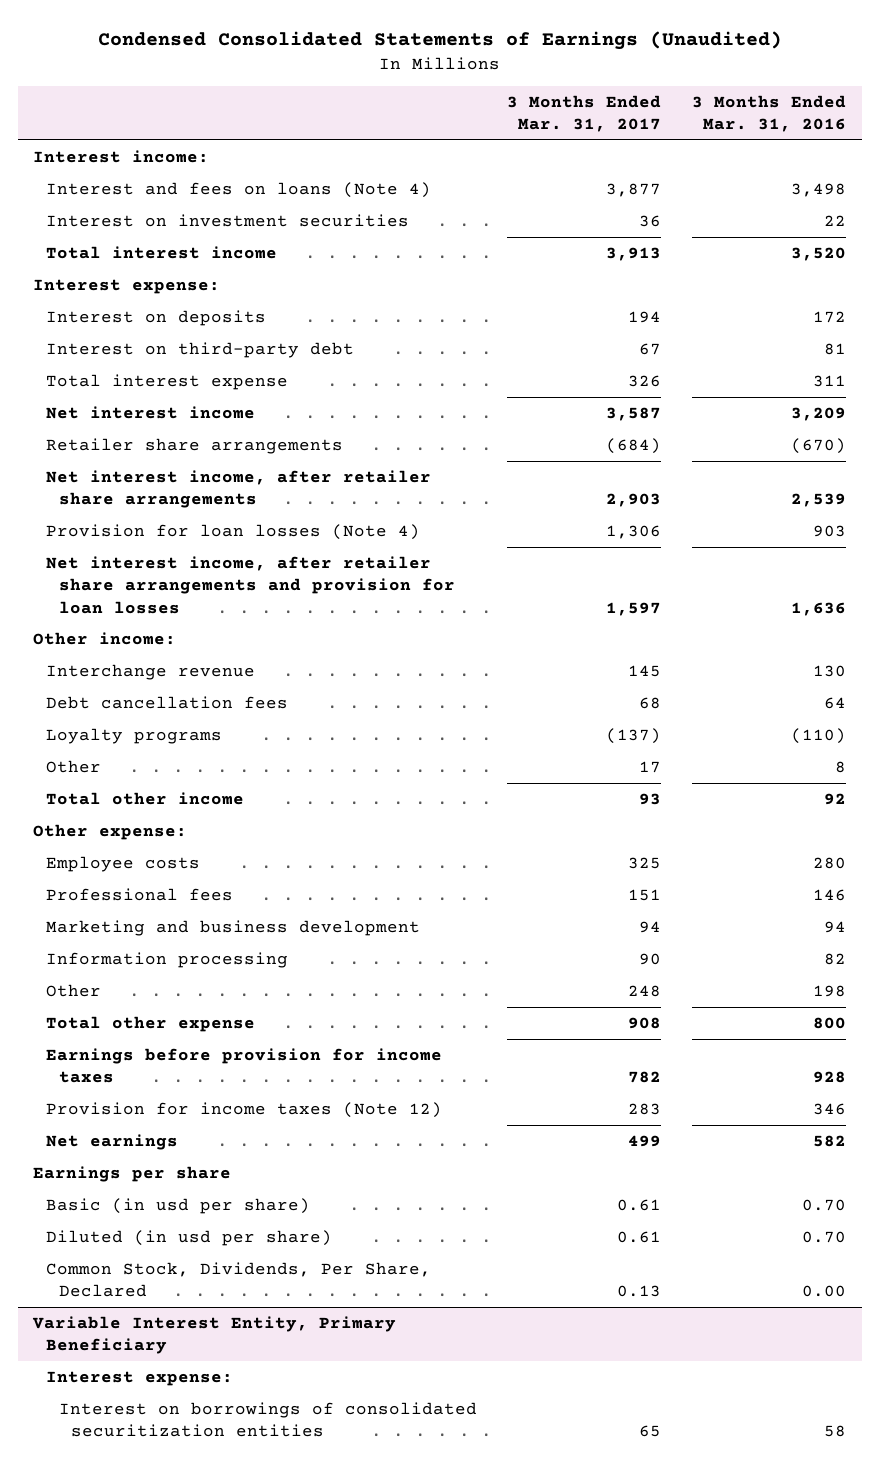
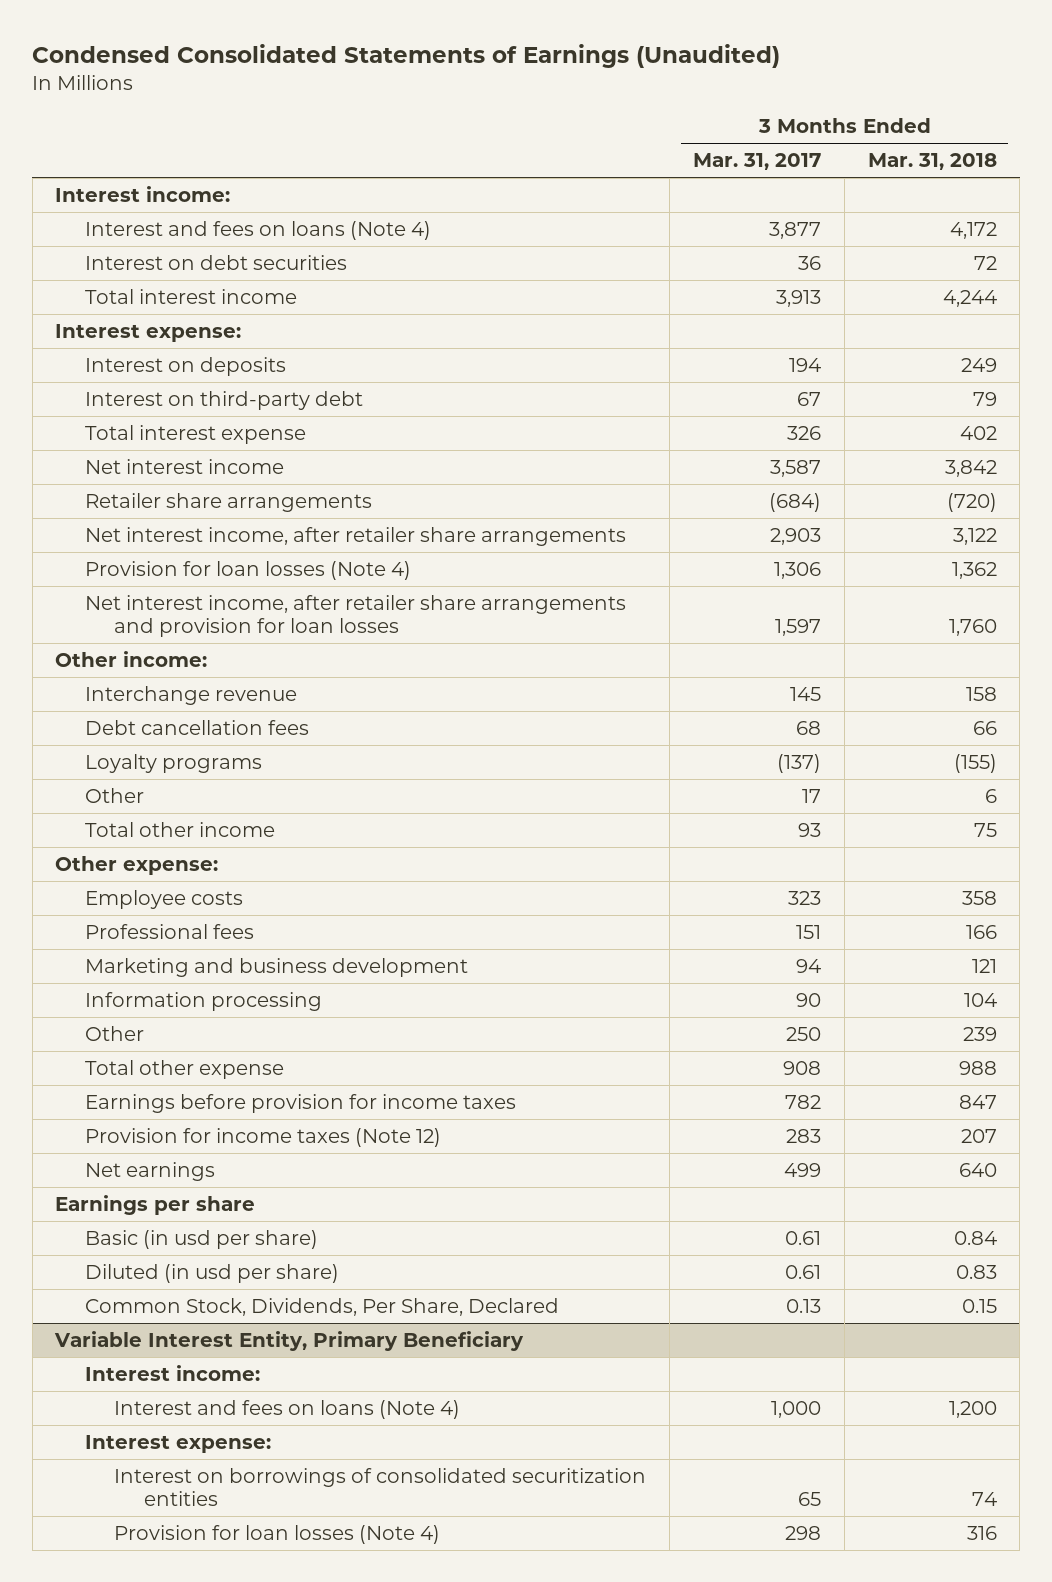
- | 3 Months Ended Mar. 31, 2017 | 3 Months Ended Mar. 31, 2016
+ | 3 Months Ended Mar. 31, 2017 | 3 Months Ended Mar. 31, 2018
- Interest on investment securities | 36 | 22
+ Interest on debt securities | 36 | 72
- Employee costs | 325 | 280
+ Employee costs | 323 | 358
- Other | 248 | 198
+ Other | 250 | 239
@ Variable Interest Entity, Primary Beneficiary
+ Interest income:
+ Interest and fees on loans (Note 4) | 1,000 | 1,200
+ Provision for loan losses (Note 4) | 298 | 316

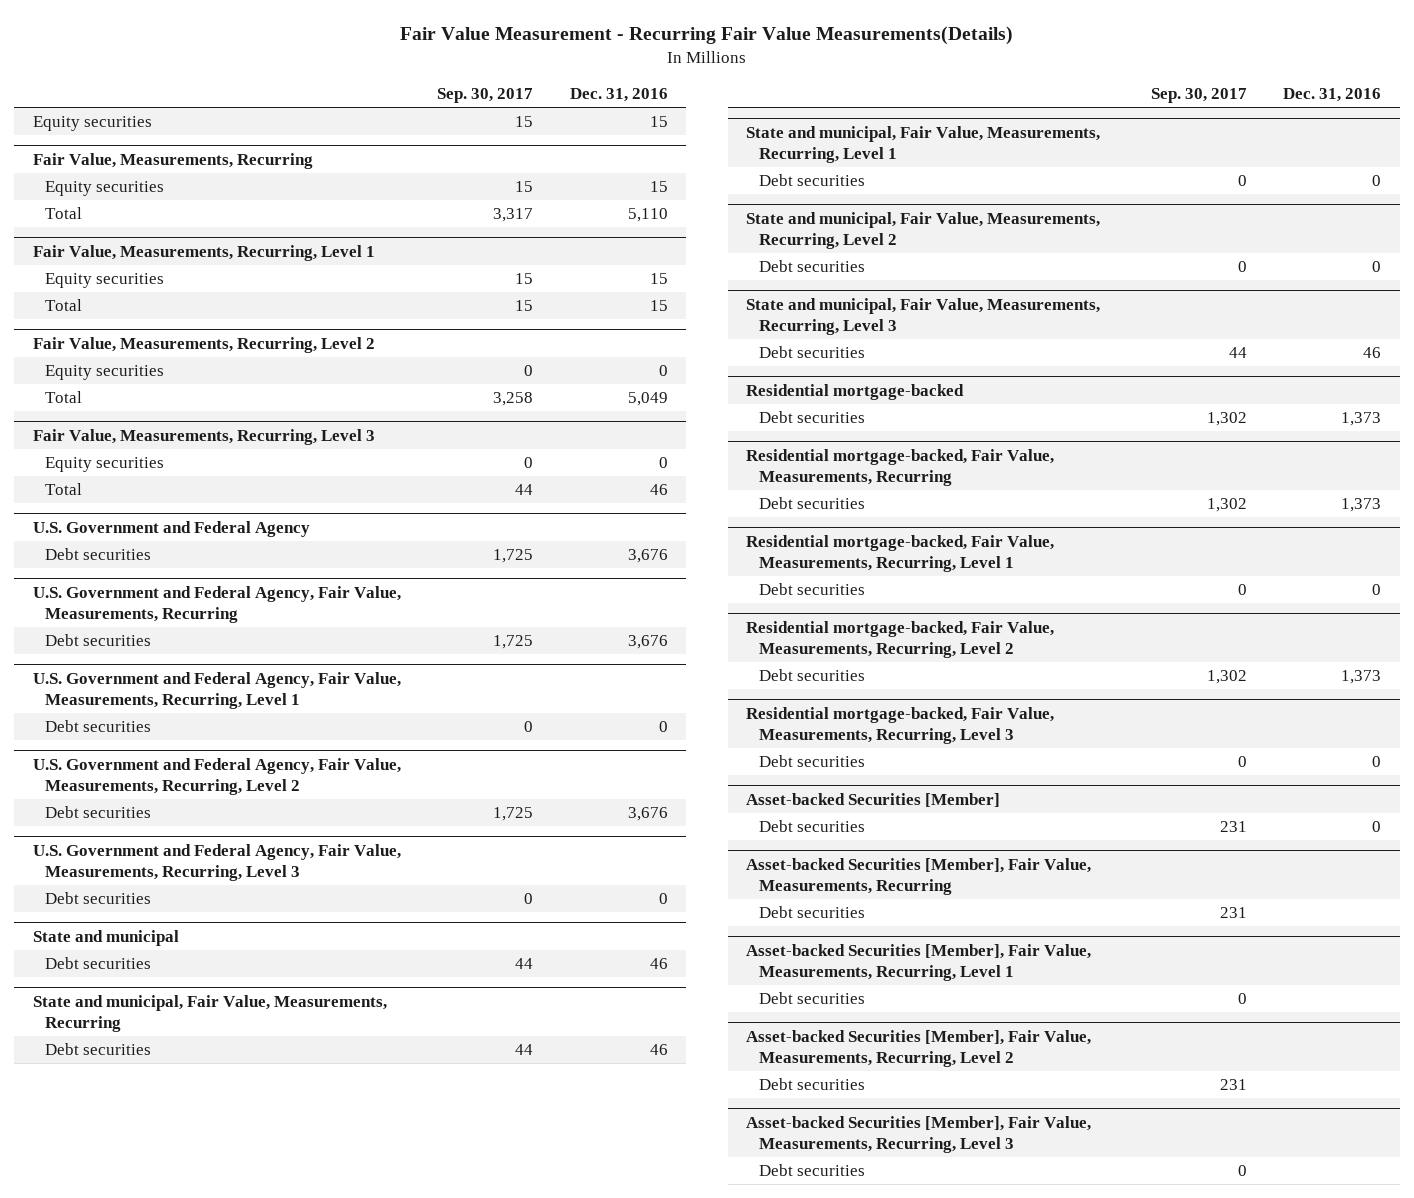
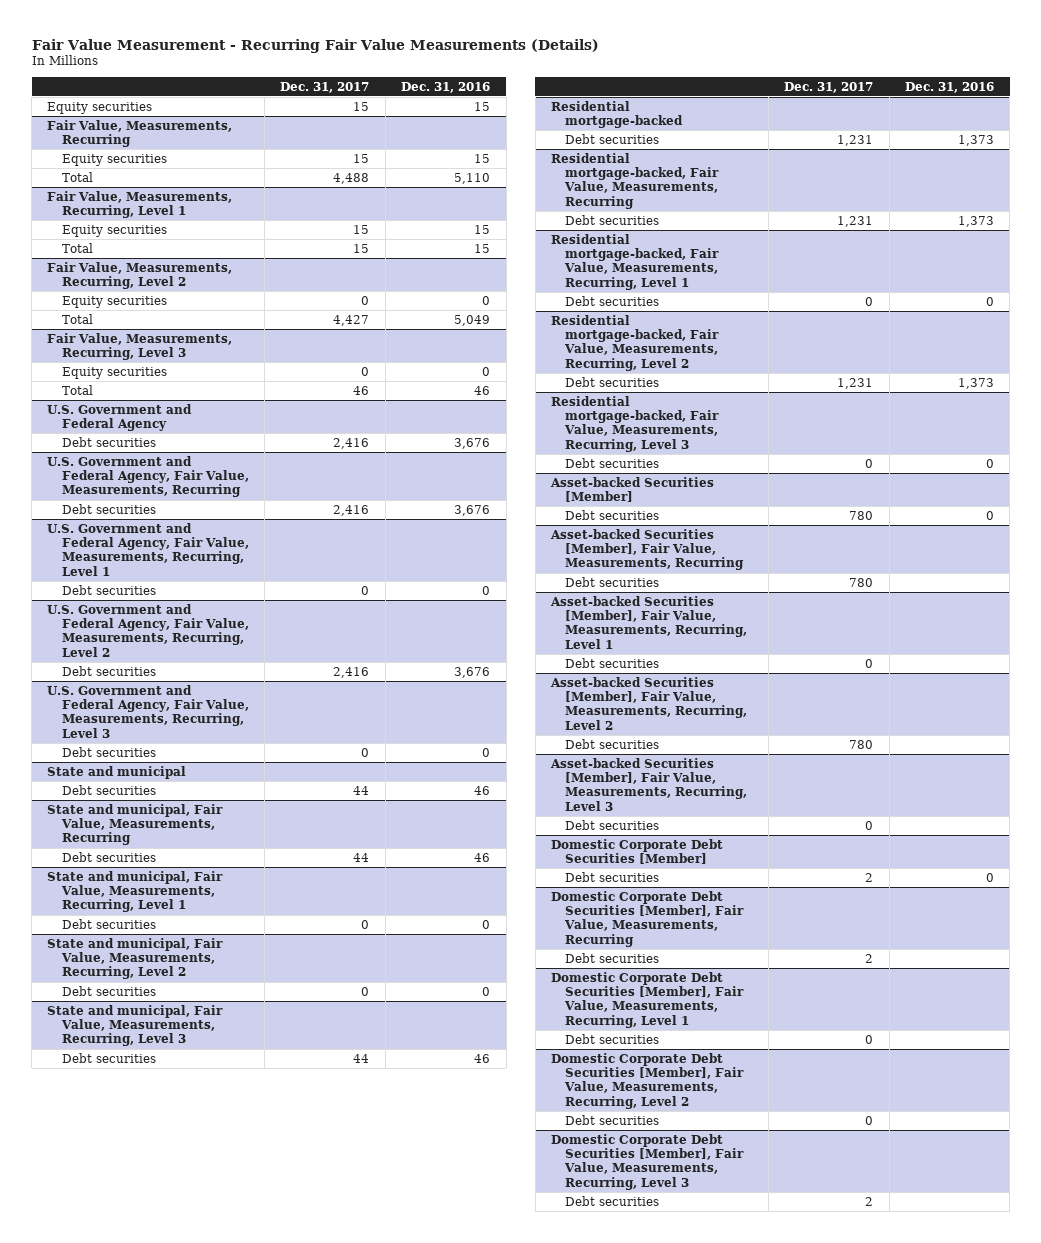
- Fair Value Measurement - Recurring Fair Value Measurements(Details)
+ Fair Value Measurement - Recurring Fair Value Measurements (Details)
- | Sep. 30, 2017 | Dec. 31, 2016
+ | Dec. 31, 2017 | Dec. 31, 2016
+ Domestic Corporate Debt Securities [Member]
+ Debt securities | 2 | 0
+ Domestic Corporate Debt Securities [Member], Fair Value, Measurements, Recurring
+ Debt securities | 2 |
+ Domestic Corporate Debt Securities [Member], Fair Value, Measurements, Recurring, Level 1
+ Debt securities | 0 |
+ Domestic Corporate Debt Securities [Member], Fair Value, Measurements, Recurring, Level 2
+ Debt securities | 0 |
+ Domestic Corporate Debt Securities [Member], Fair Value, Measurements, Recurring, Level 3
+ Debt securities | 2 |

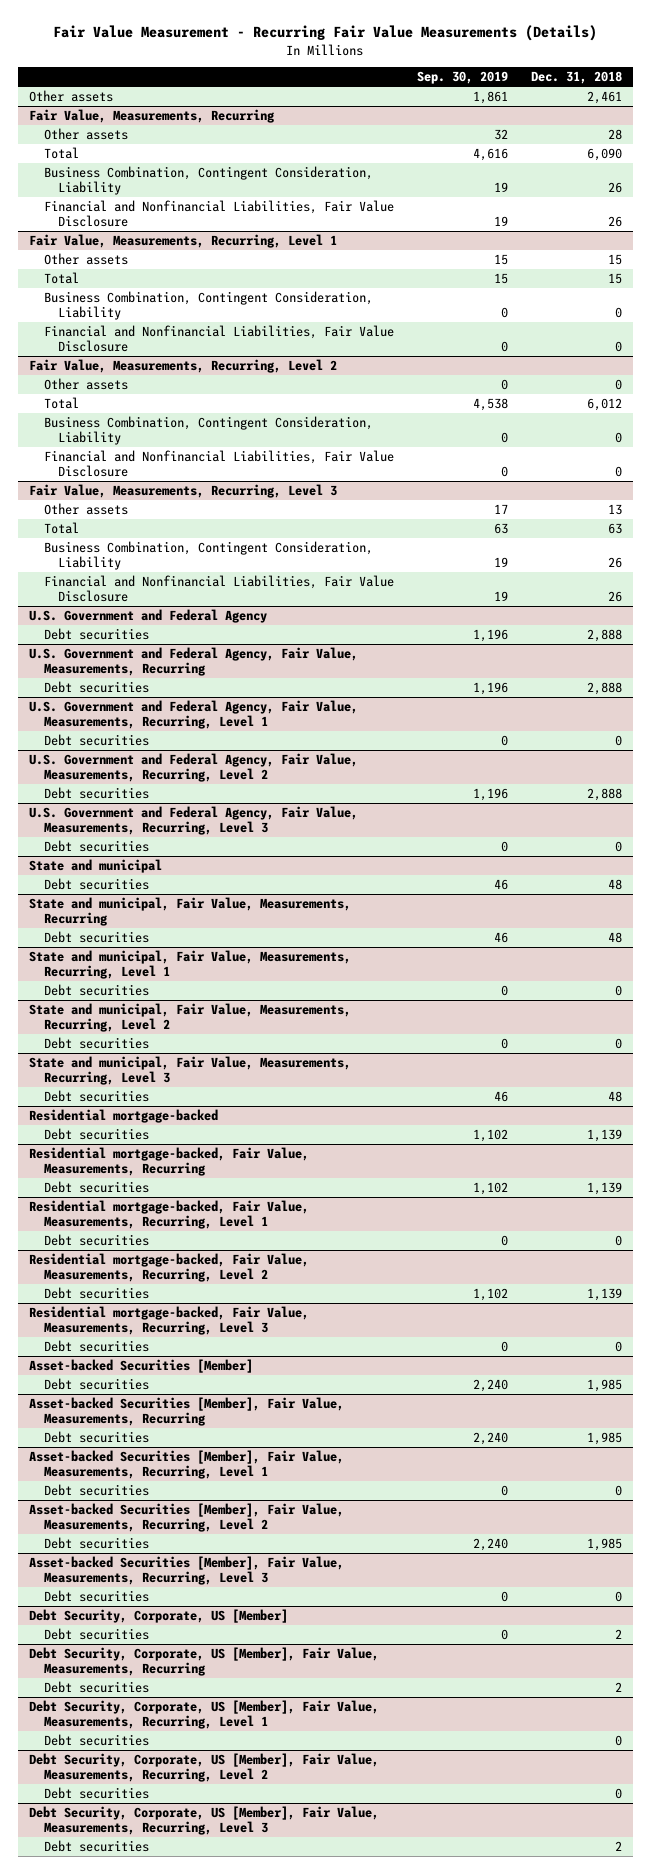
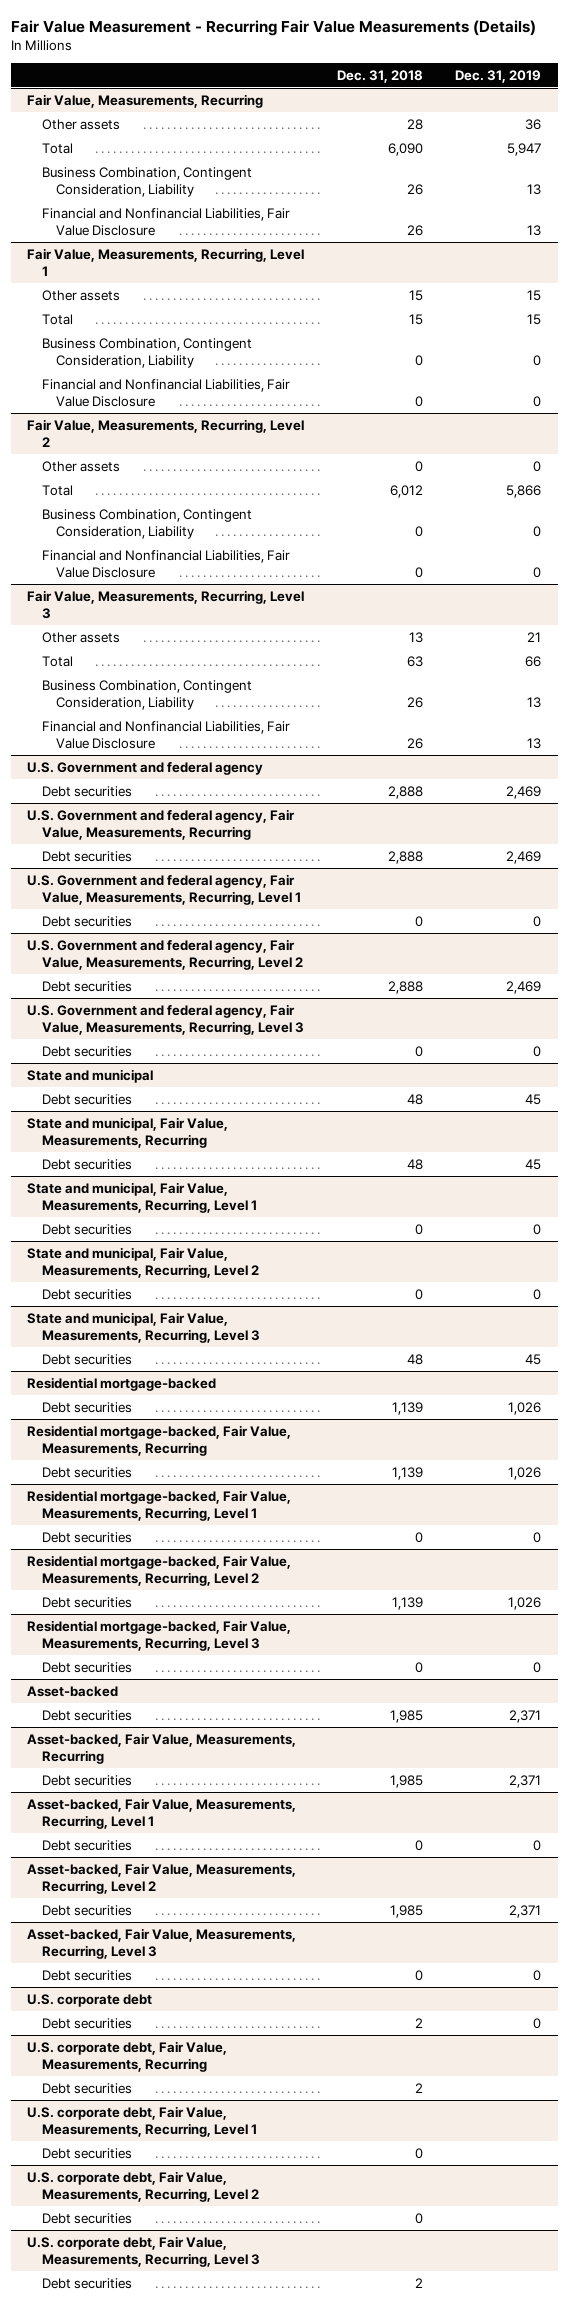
- | Sep. 30, 2019 | Dec. 31, 2018
+ | Dec. 31, 2018 | Dec. 31, 2019
- Other assets | 1,861 | 2,461
- U.S. Government and Federal Agency
+ U.S. Government and federal agency
- U.S. Government and Federal Agency, Fair Value, Measurements, Recurring
+ U.S. Government and federal agency, Fair Value, Measurements, Recurring
- U.S. Government and Federal Agency, Fair Value, Measurements, Recurring, Level 1
+ U.S. Government and federal agency, Fair Value, Measurements, Recurring, Level 1
- U.S. Government and Federal Agency, Fair Value, Measurements, Recurring, Level 2
+ U.S. Government and federal agency, Fair Value, Measurements, Recurring, Level 2
- U.S. Government and Federal Agency, Fair Value, Measurements, Recurring, Level 3
+ U.S. Government and federal agency, Fair Value, Measurements, Recurring, Level 3
- Asset-backed Securities [Member]
+ Asset-backed
- Asset-backed Securities [Member], Fair Value, Measurements, Recurring
+ Asset-backed, Fair Value, Measurements, Recurring
- Asset-backed Securities [Member], Fair Value, Measurements, Recurring, Level 1
+ Asset-backed, Fair Value, Measurements, Recurring, Level 1
- Asset-backed Securities [Member], Fair Value, Measurements, Recurring, Level 2
+ Asset-backed, Fair Value, Measurements, Recurring, Level 2
- Asset-backed Securities [Member], Fair Value, Measurements, Recurring, Level 3
+ Asset-backed, Fair Value, Measurements, Recurring, Level 3
- Debt Security, Corporate, US [Member]
+ U.S. corporate debt
- Debt Security, Corporate, US [Member], Fair Value, Measurements, Recurring
+ U.S. corporate debt, Fair Value, Measurements, Recurring
- Debt Security, Corporate, US [Member], Fair Value, Measurements, Recurring, Level 1
+ U.S. corporate debt, Fair Value, Measurements, Recurring, Level 1
- Debt Security, Corporate, US [Member], Fair Value, Measurements, Recurring, Level 2
+ U.S. corporate debt, Fair Value, Measurements, Recurring, Level 2
- Debt Security, Corporate, US [Member], Fair Value, Measurements, Recurring, Level 3
+ U.S. corporate debt, Fair Value, Measurements, Recurring, Level 3

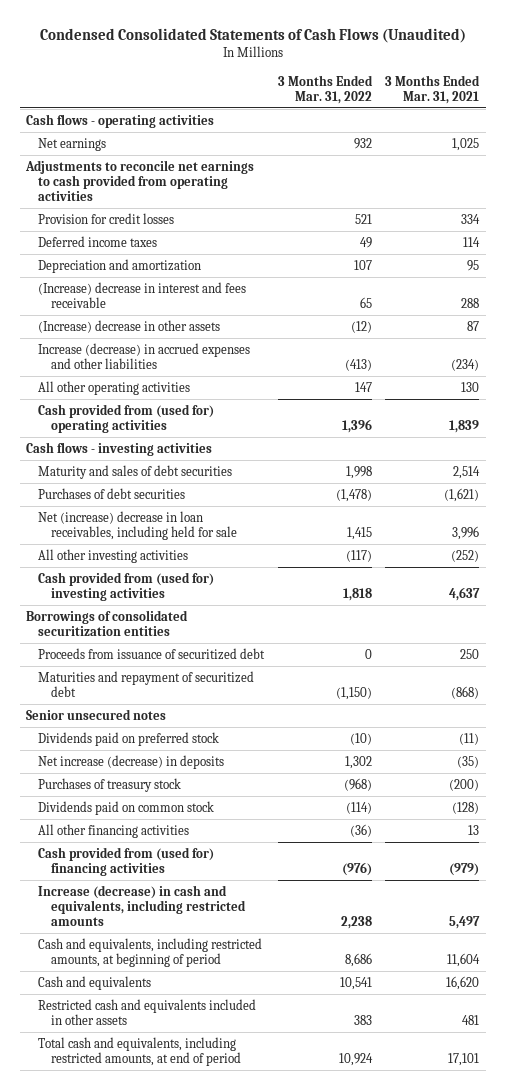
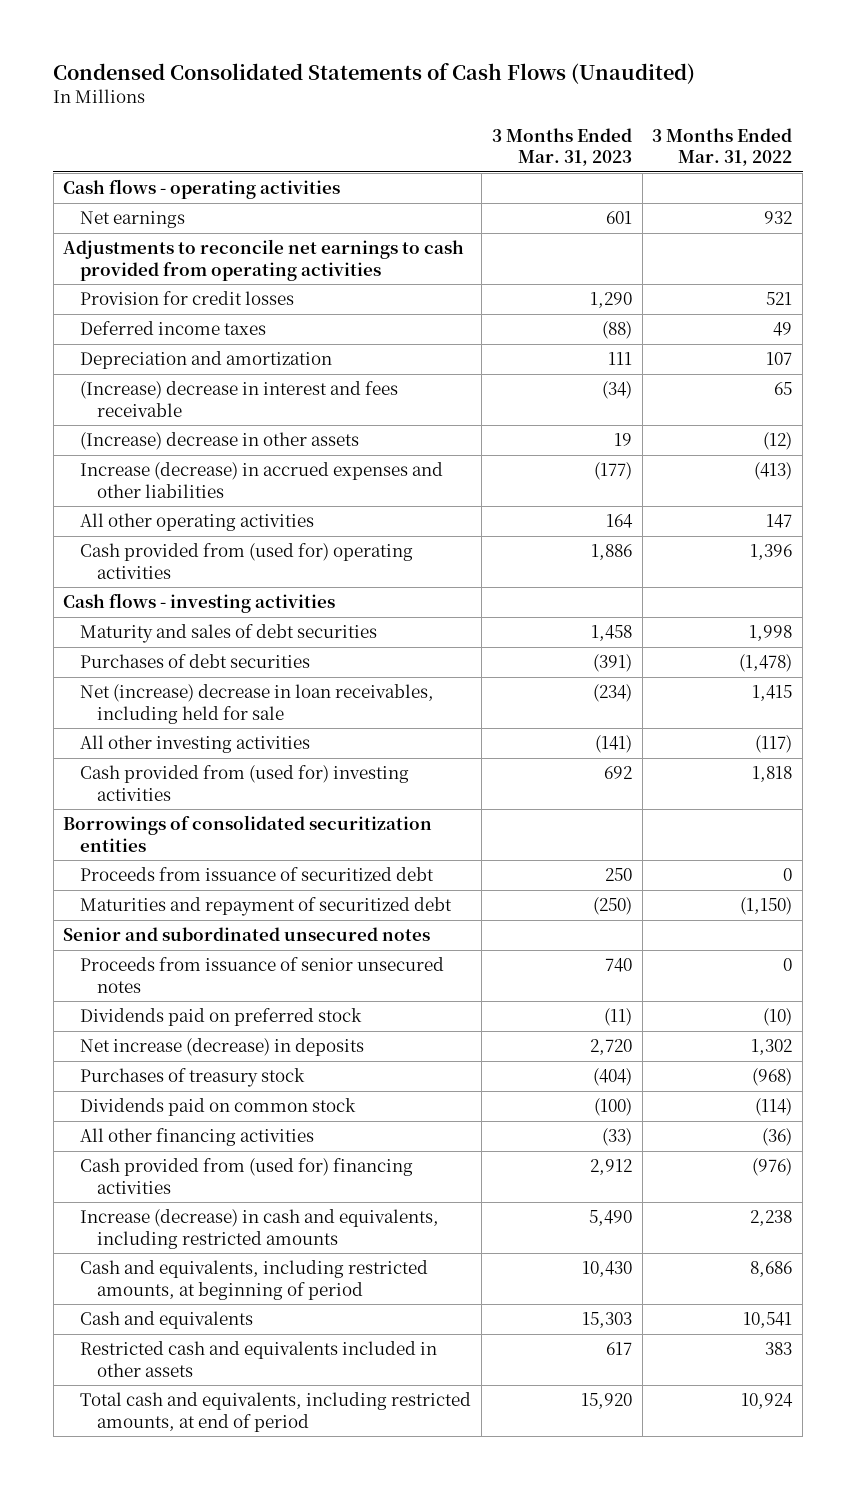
- | 3 Months Ended Mar. 31, 2022 | 3 Months Ended Mar. 31, 2021
+ | 3 Months Ended Mar. 31, 2023 | 3 Months Ended Mar. 31, 2022
- Senior unsecured notes
+ Senior and subordinated unsecured notes
+ Proceeds from issuance of senior unsecured notes | 740 | 0

